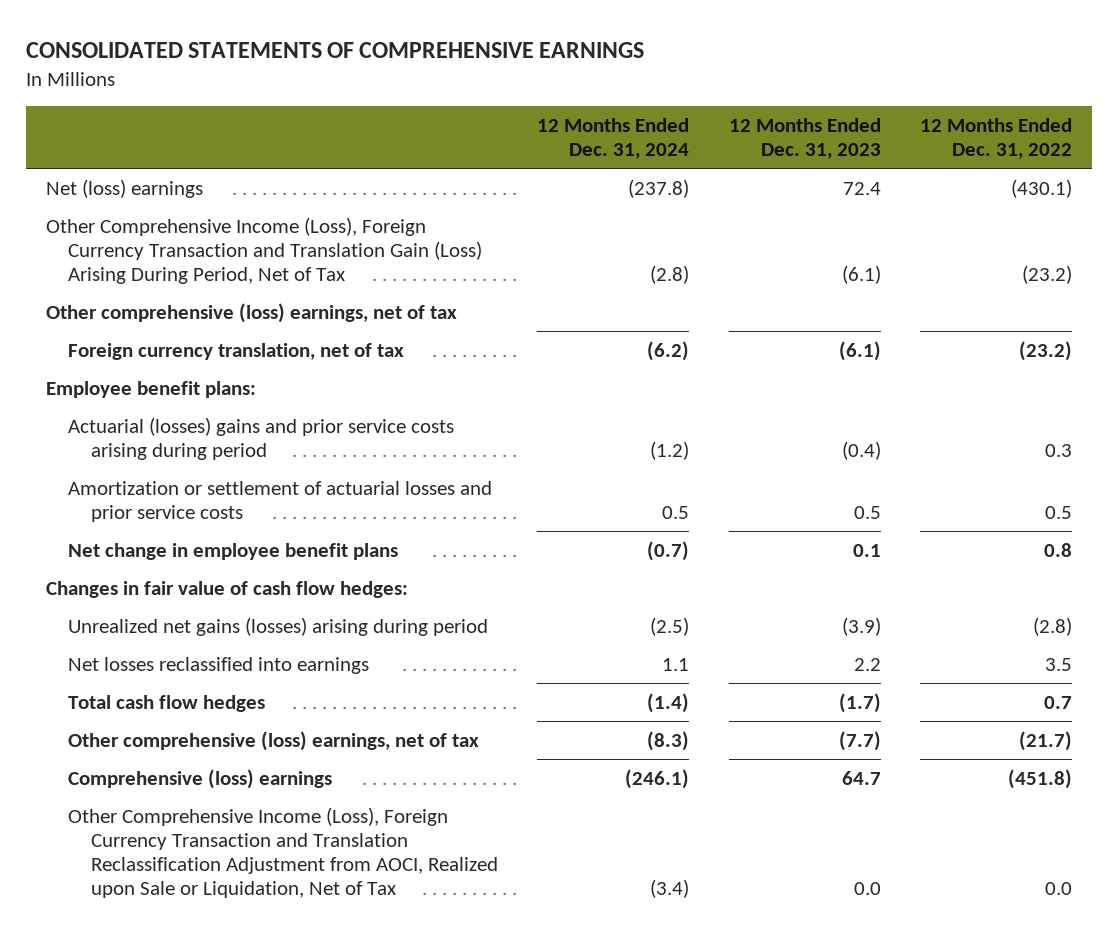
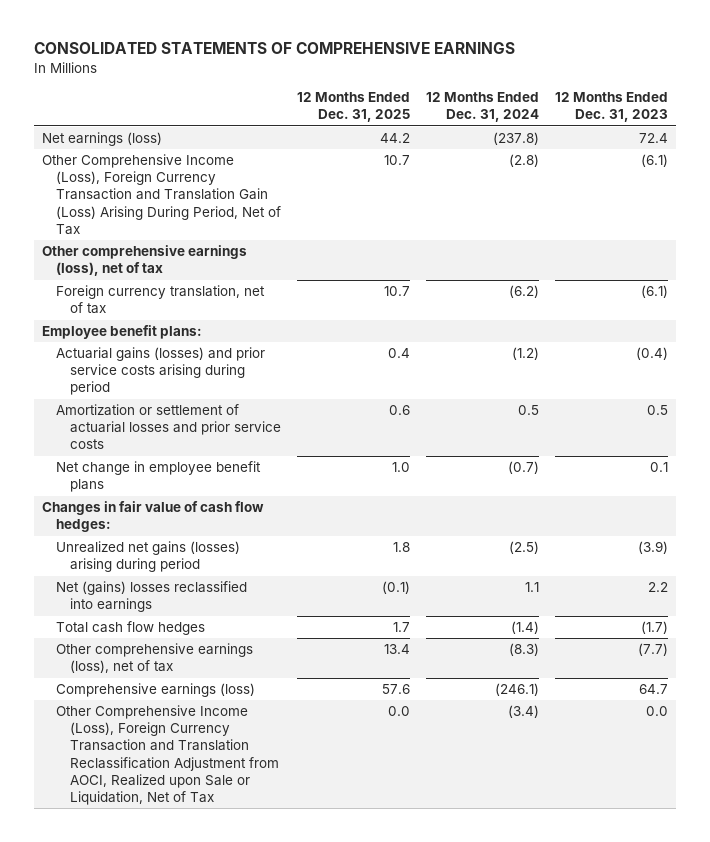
- | 12 Months Ended Dec. 31, 2024 | 12 Months Ended Dec. 31, 2023 | 12 Months Ended Dec. 31, 2022
+ | 12 Months Ended Dec. 31, 2025 | 12 Months Ended Dec. 31, 2024 | 12 Months Ended Dec. 31, 2023
- Net (loss) earnings | (237.8) | 72.4 | (430.1)
+ Net earnings (loss) | 44.2 | (237.8) | 72.4
- Other comprehensive (loss) earnings, net of tax
+ Other comprehensive earnings (loss), net of tax
- Actuarial (losses) gains and prior service costs arising during period | (1.2) | (0.4) | 0.3
+ Actuarial gains (losses) and prior service costs arising during period | 0.4 | (1.2) | (0.4)
- Net losses reclassified into earnings | 1.1 | 2.2 | 3.5
+ Net (gains) losses reclassified into earnings | (0.1) | 1.1 | 2.2
- Other comprehensive (loss) earnings, net of tax | (8.3) | (7.7) | (21.7)
- Comprehensive (loss) earnings | (246.1) | 64.7 | (451.8)
+ Other comprehensive earnings (loss), net of tax | 13.4 | (8.3) | (7.7)
+ Comprehensive earnings (loss) | 57.6 | (246.1) | 64.7

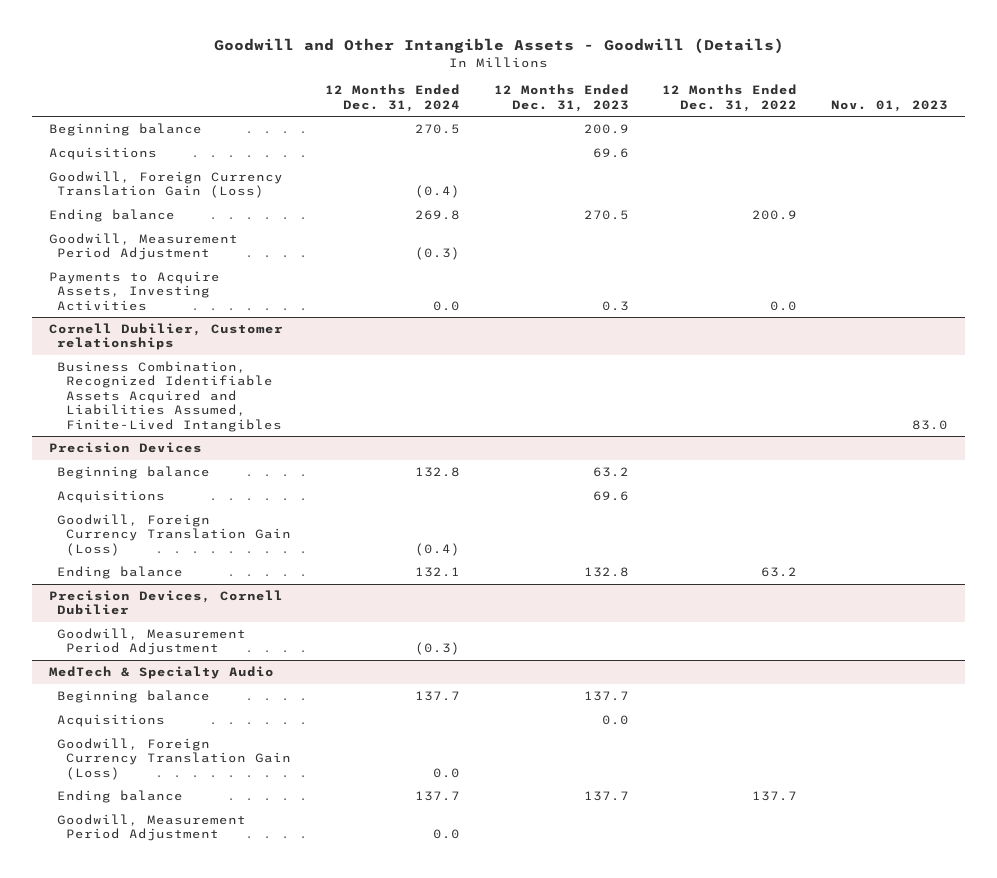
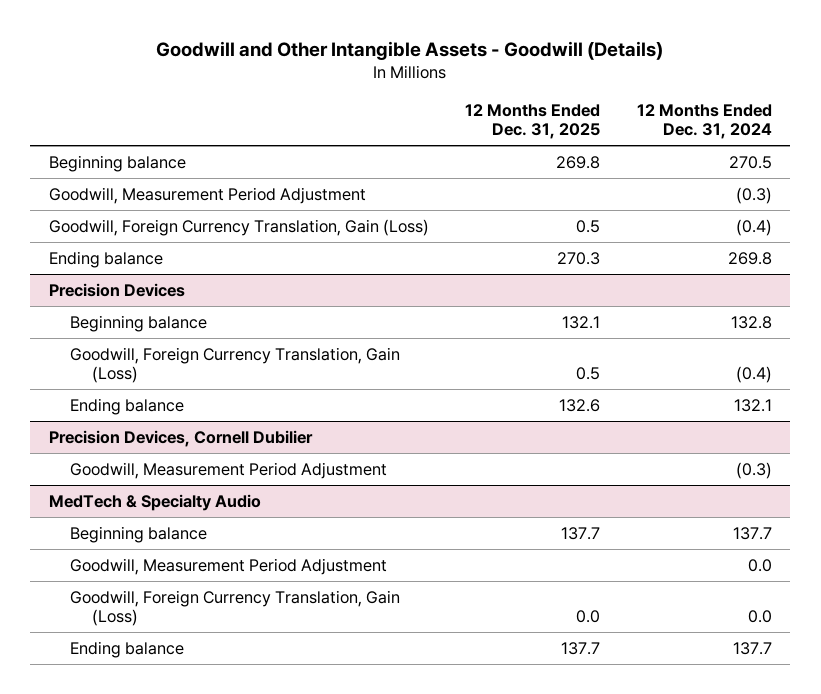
- | 12 Months Ended Dec. 31, 2024 | 12 Months Ended Dec. 31, 2023 | 12 Months Ended Dec. 31, 2022 | Nov. 01, 2023
+ | 12 Months Ended Dec. 31, 2025 | 12 Months Ended Dec. 31, 2024
- Acquisitions | | 69.6 | |
- Goodwill, Foreign Currency Translation Gain (Loss) | (0.4) | | |
- Payments to Acquire Assets, Investing Activities | 0.0 | 0.3 | 0.0 |
- Cornell Dubilier, Customer relationships
- Business Combination, Recognized Identifiable Assets Acquired and Liabilities Assumed, Finite-Lived Intangibles | | | | 83.0
+ Goodwill, Foreign Currency Translation, Gain (Loss) | 0.5 | (0.4)
moved down: Ending balance | 270.3 | 269.8
@ Precision Devices
- Acquisitions | | 69.6 | |
- Goodwill, Foreign Currency Translation Gain (Loss) | (0.4) | | |
+ Goodwill, Foreign Currency Translation, Gain (Loss) | 0.5 | (0.4)
@ MedTech & Specialty Audio
- Acquisitions | | 0.0 | |
- Goodwill, Foreign Currency Translation Gain (Loss) | 0.0 | | |
+ Goodwill, Foreign Currency Translation, Gain (Loss) | 0.0 | 0.0
moved down: Ending balance | 137.7 | 137.7

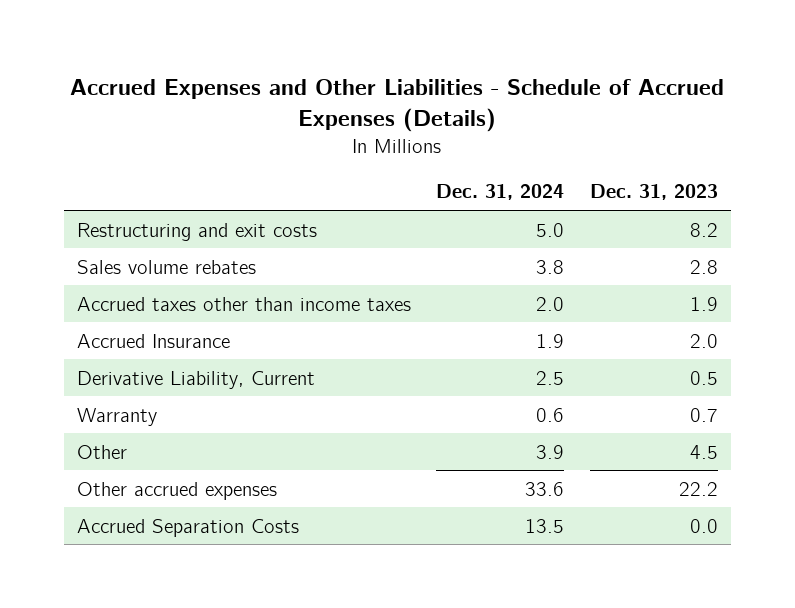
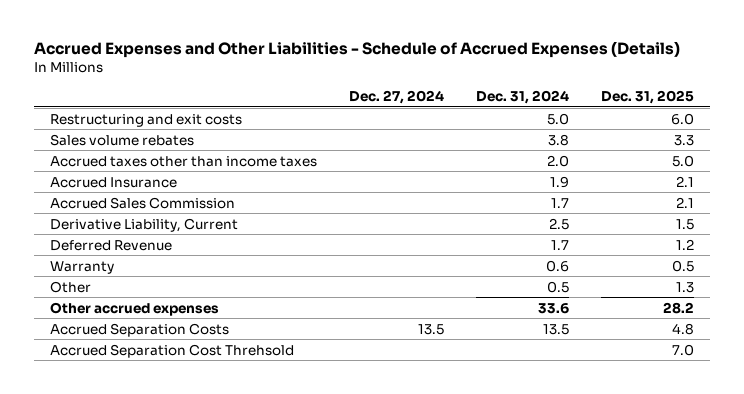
- | Dec. 31, 2024 | Dec. 31, 2023
+ | Dec. 27, 2024 | Dec. 31, 2024 | Dec. 31, 2025
+ Accrued Sales Commission | | 1.7 | 2.1
+ Deferred Revenue | | 1.7 | 1.2
- Other | 3.9 | 4.5
+ Other | | 0.5 | 1.3
+ Accrued Separation Cost Threhsold | | | 7.0

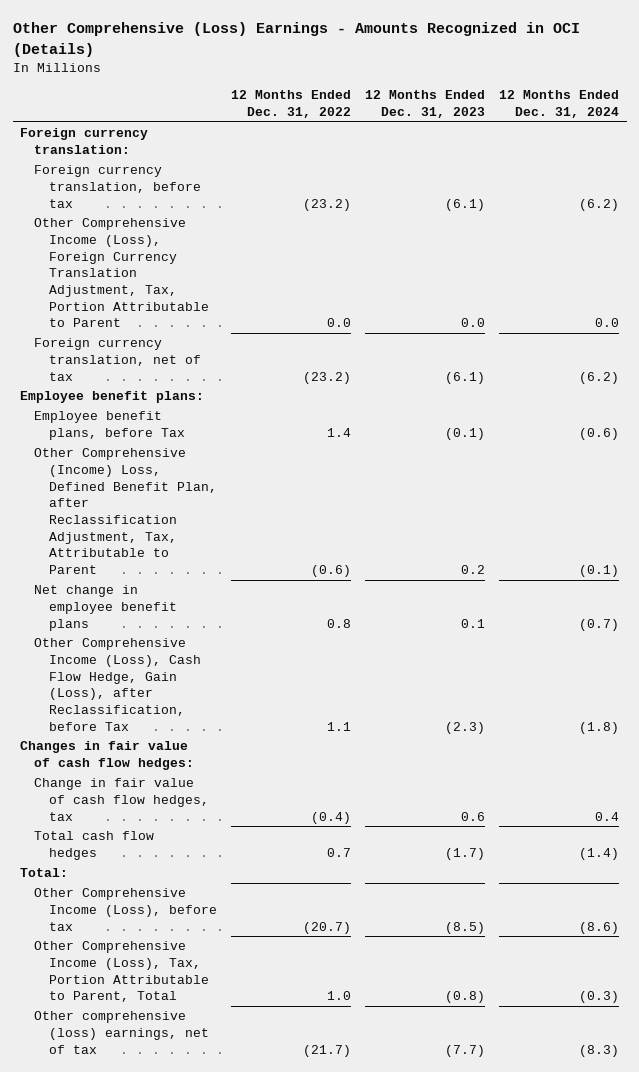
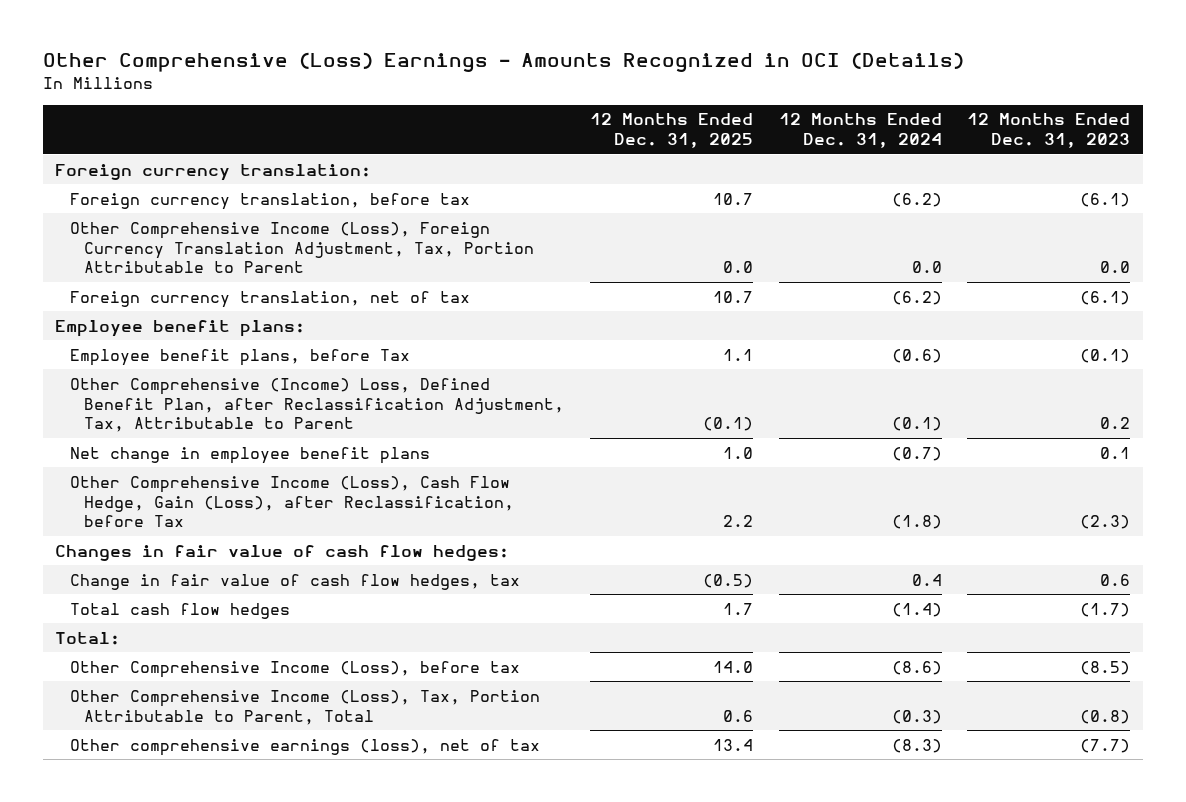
- | 12 Months Ended Dec. 31, 2022 | 12 Months Ended Dec. 31, 2023 | 12 Months Ended Dec. 31, 2024
+ | 12 Months Ended Dec. 31, 2025 | 12 Months Ended Dec. 31, 2024 | 12 Months Ended Dec. 31, 2023
- Other comprehensive (loss) earnings, net of tax | (21.7) | (7.7) | (8.3)
+ Other comprehensive earnings (loss), net of tax | 13.4 | (8.3) | (7.7)

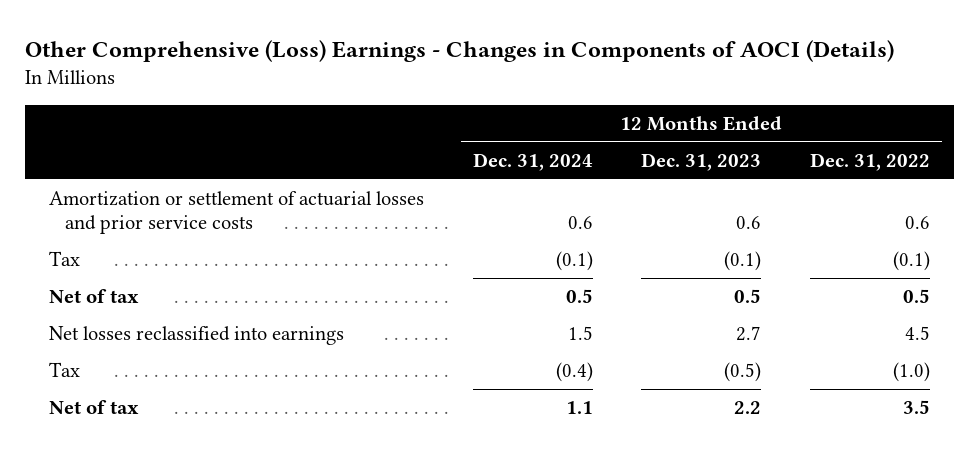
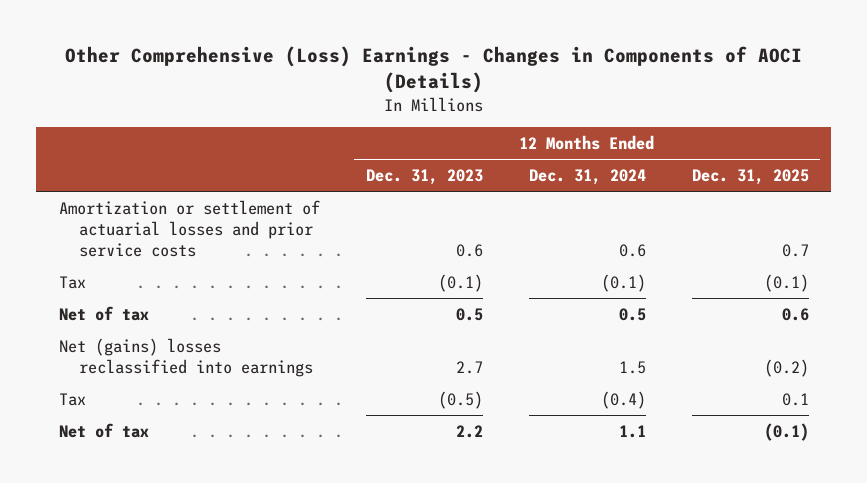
- | 12 Months Ended Dec. 31, 2024 | 12 Months Ended Dec. 31, 2023 | 12 Months Ended Dec. 31, 2022
+ | 12 Months Ended Dec. 31, 2023 | 12 Months Ended Dec. 31, 2024 | 12 Months Ended Dec. 31, 2025
- Net losses reclassified into earnings | 1.5 | 2.7 | 4.5
+ Net (gains) losses reclassified into earnings | 2.7 | 1.5 | (0.2)

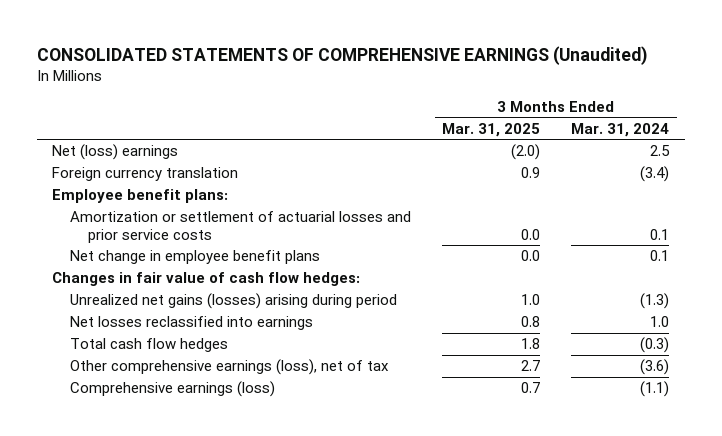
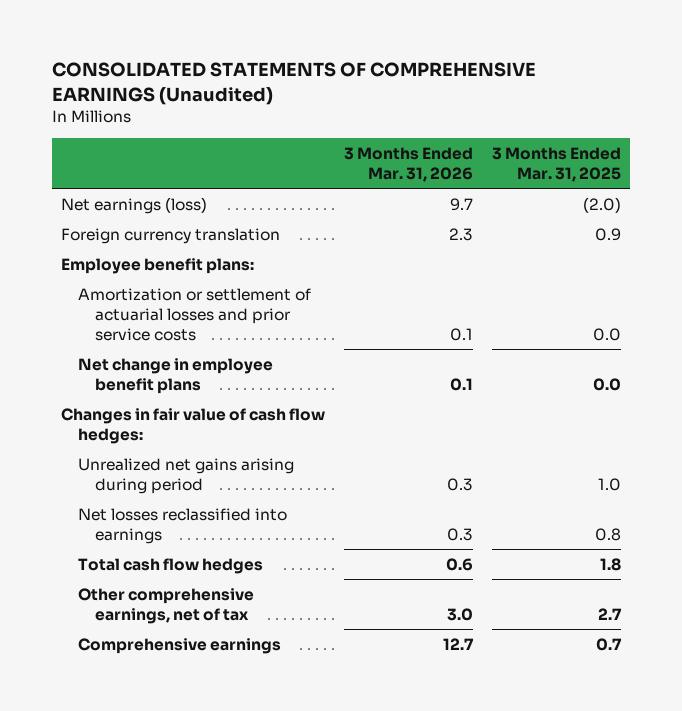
- | 3 Months Ended Mar. 31, 2025 | 3 Months Ended Mar. 31, 2024
+ | 3 Months Ended Mar. 31, 2026 | 3 Months Ended Mar. 31, 2025
- Net (loss) earnings | (2.0) | 2.5
+ Net earnings (loss) | 9.7 | (2.0)
- Unrealized net gains (losses) arising during period | 1.0 | (1.3)
+ Unrealized net gains arising during period | 0.3 | 1.0
- Other comprehensive earnings (loss), net of tax | 2.7 | (3.6)
- Comprehensive earnings (loss) | 0.7 | (1.1)
+ Other comprehensive earnings, net of tax | 3.0 | 2.7
+ Comprehensive earnings | 12.7 | 0.7

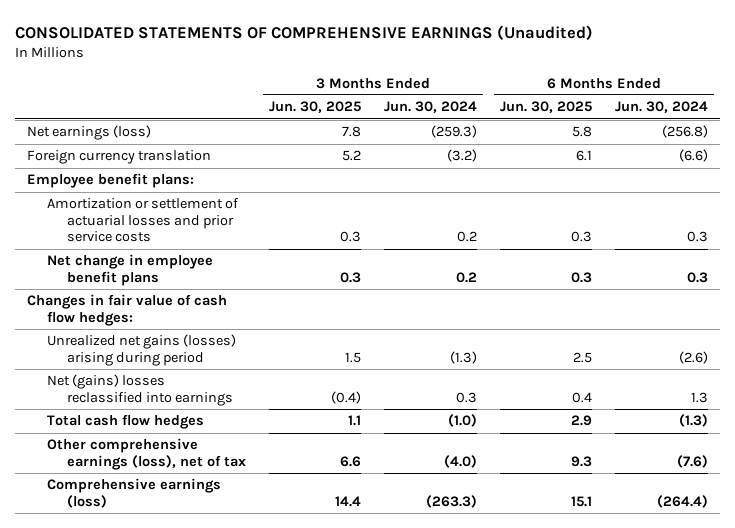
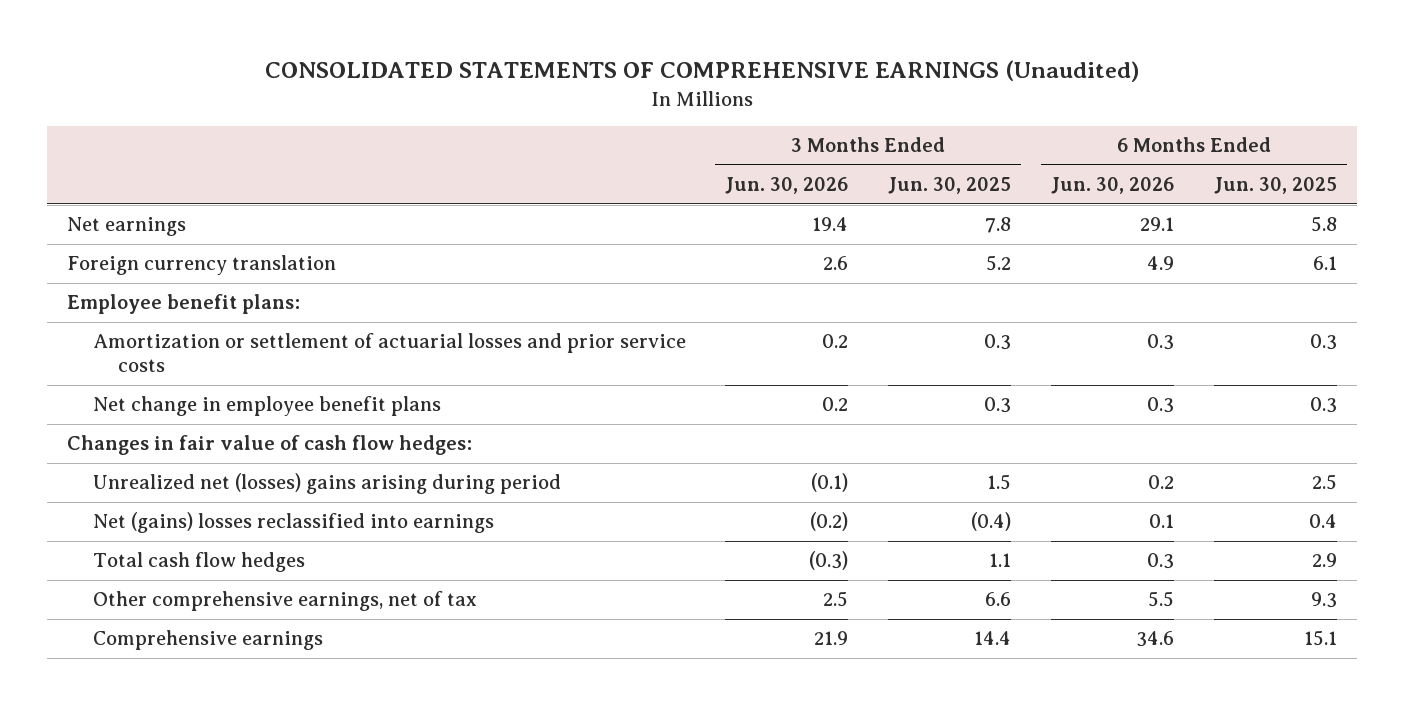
- | 3 Months Ended Jun. 30, 2025 | 3 Months Ended Jun. 30, 2024 | 6 Months Ended Jun. 30, 2025 | 6 Months Ended Jun. 30, 2024
+ | 3 Months Ended Jun. 30, 2026 | 3 Months Ended Jun. 30, 2025 | 6 Months Ended Jun. 30, 2026 | 6 Months Ended Jun. 30, 2025
- Net earnings (loss) | 7.8 | (259.3) | 5.8 | (256.8)
+ Net earnings | 19.4 | 7.8 | 29.1 | 5.8
- Unrealized net gains (losses) arising during period | 1.5 | (1.3) | 2.5 | (2.6)
+ Unrealized net (losses) gains arising during period | (0.1) | 1.5 | 0.2 | 2.5
- Other comprehensive earnings (loss), net of tax | 6.6 | (4.0) | 9.3 | (7.6)
- Comprehensive earnings (loss) | 14.4 | (263.3) | 15.1 | (264.4)
+ Other comprehensive earnings, net of tax | 2.5 | 6.6 | 5.5 | 9.3
+ Comprehensive earnings | 21.9 | 14.4 | 34.6 | 15.1

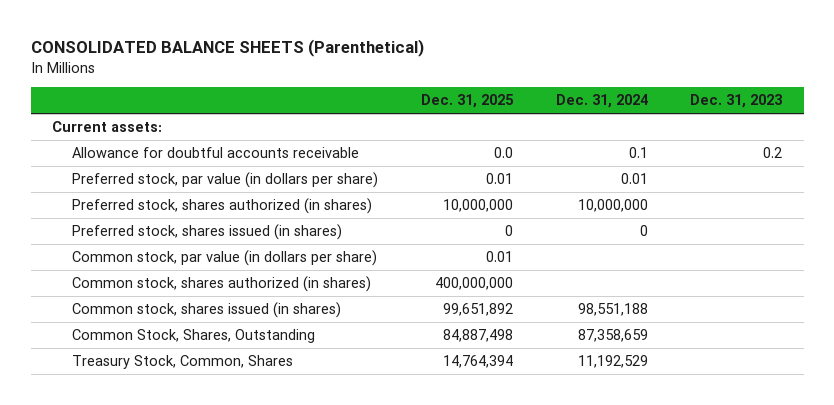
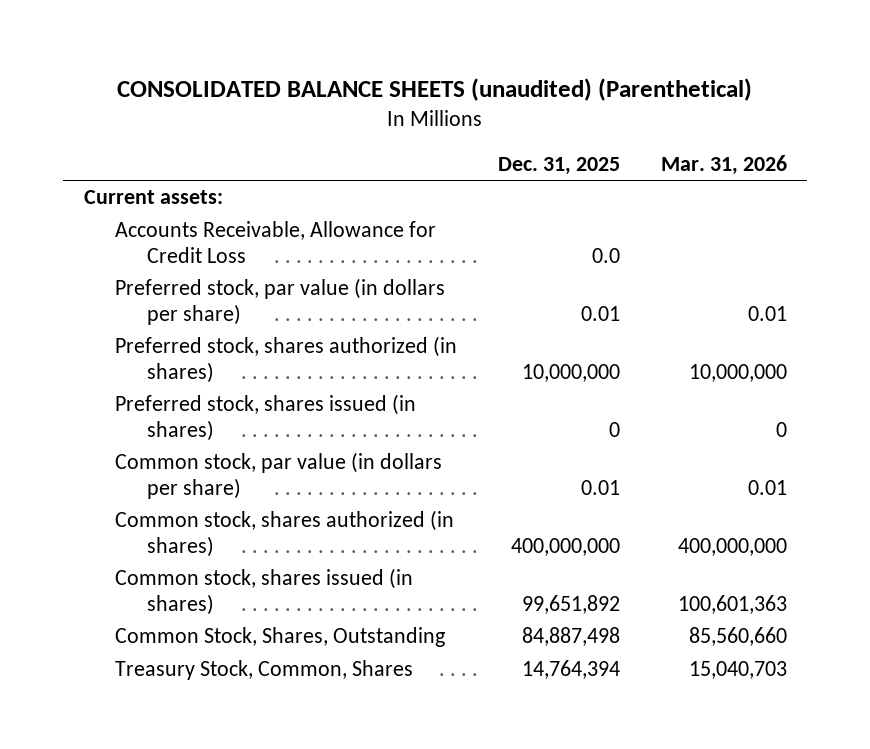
- CONSOLIDATED BALANCE SHEETS (Parenthetical)
+ CONSOLIDATED BALANCE SHEETS (unaudited) (Parenthetical)
- | Dec. 31, 2025 | Dec. 31, 2024 | Dec. 31, 2023
+ | Dec. 31, 2025 | Mar. 31, 2026
- Allowance for doubtful accounts receivable | 0.0 | 0.1 | 0.2
+ Accounts Receivable, Allowance for Credit Loss | 0.0 |

